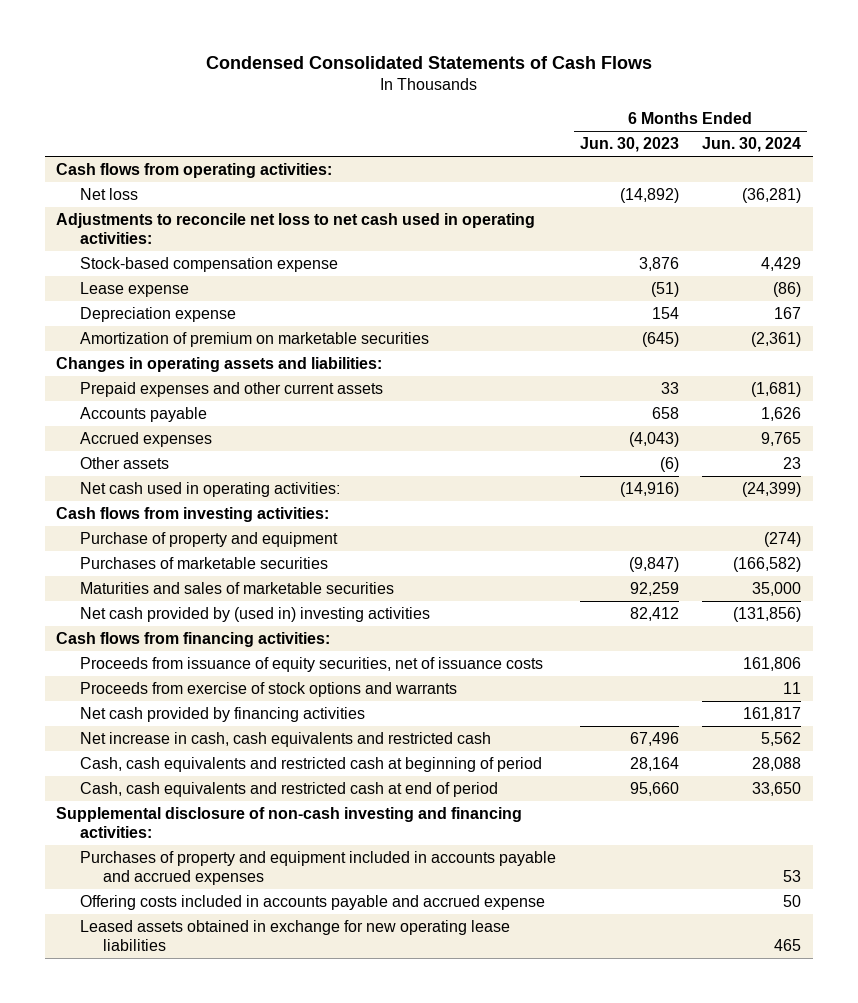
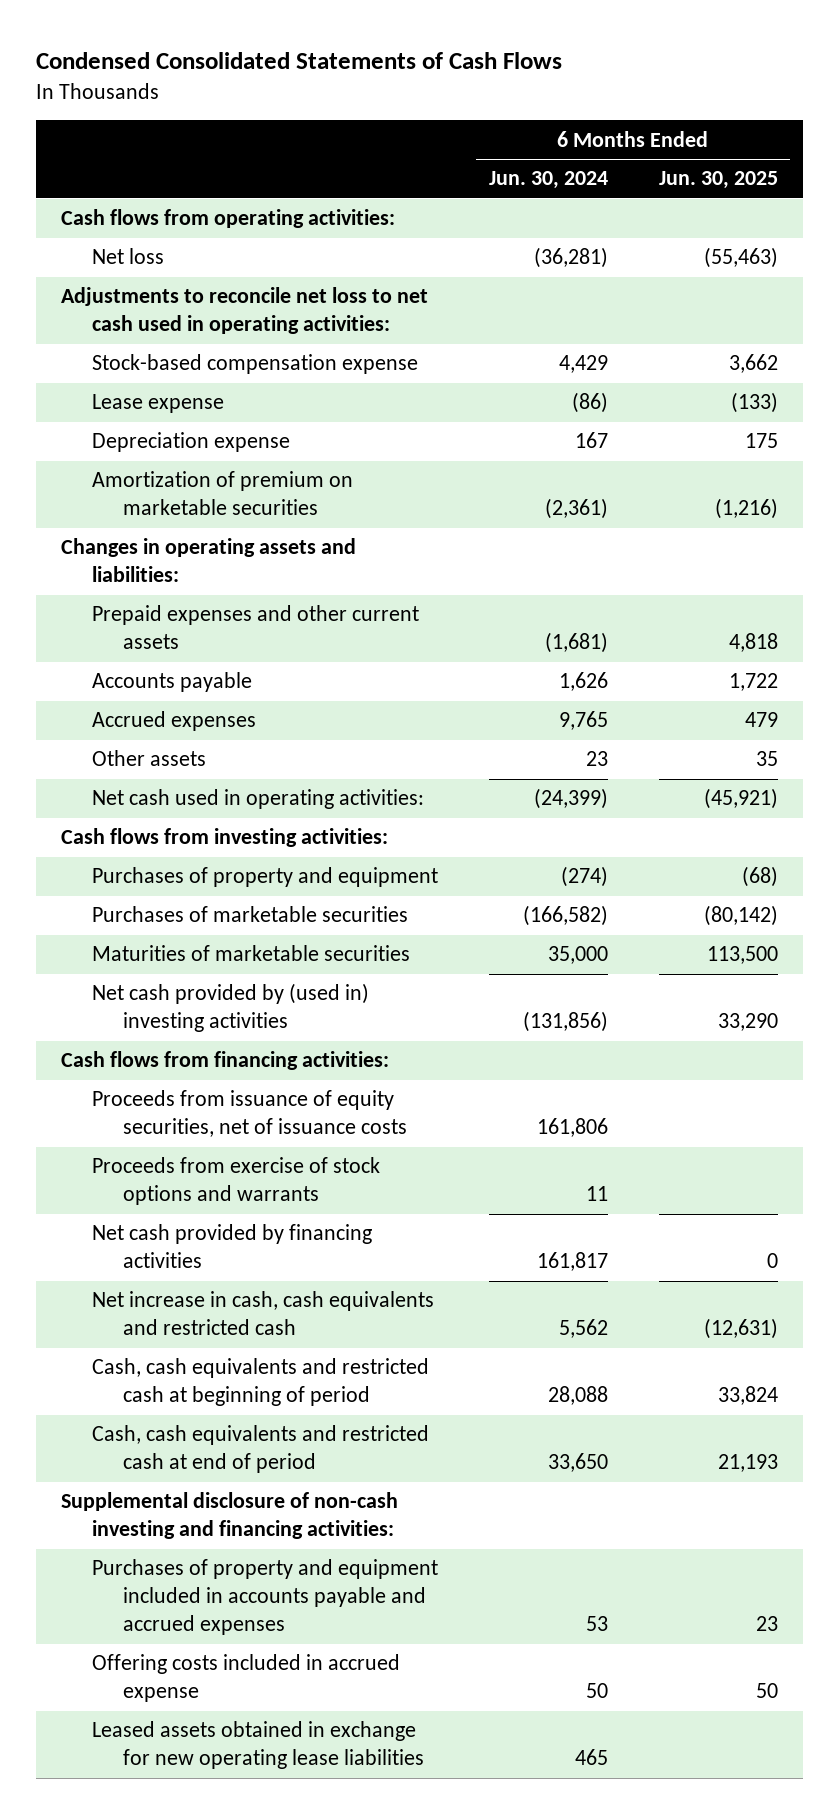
- | 6 Months Ended Jun. 30, 2023 | 6 Months Ended Jun. 30, 2024
+ | 6 Months Ended Jun. 30, 2024 | 6 Months Ended Jun. 30, 2025
- Purchase of property and equipment | | (274)
+ Purchases of property and equipment | (274) | (68)
- Maturities and sales of marketable securities | 92,259 | 35,000
+ Maturities of marketable securities | 35,000 | 113,500
- Offering costs included in accounts payable and accrued expense | | 50
+ Offering costs included in accrued expense | 50 | 50

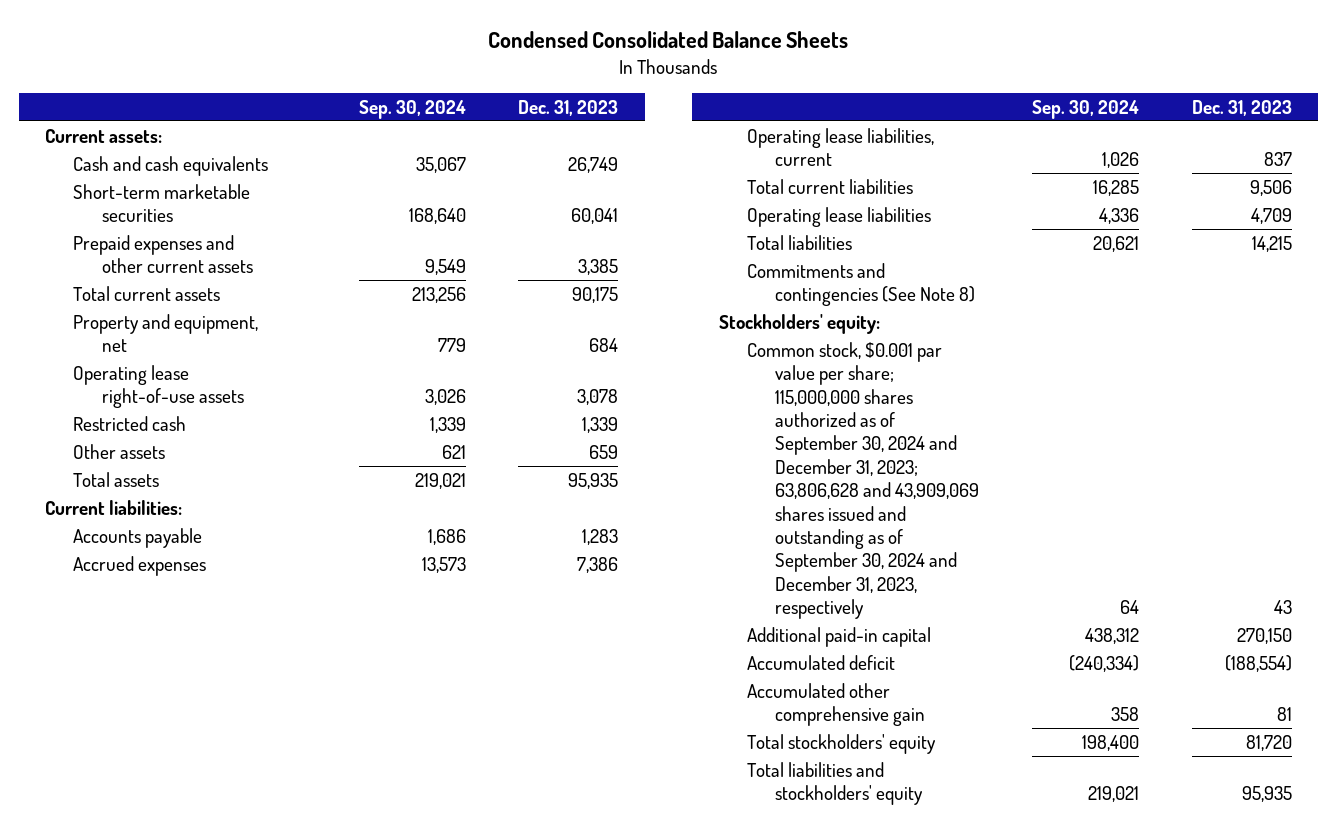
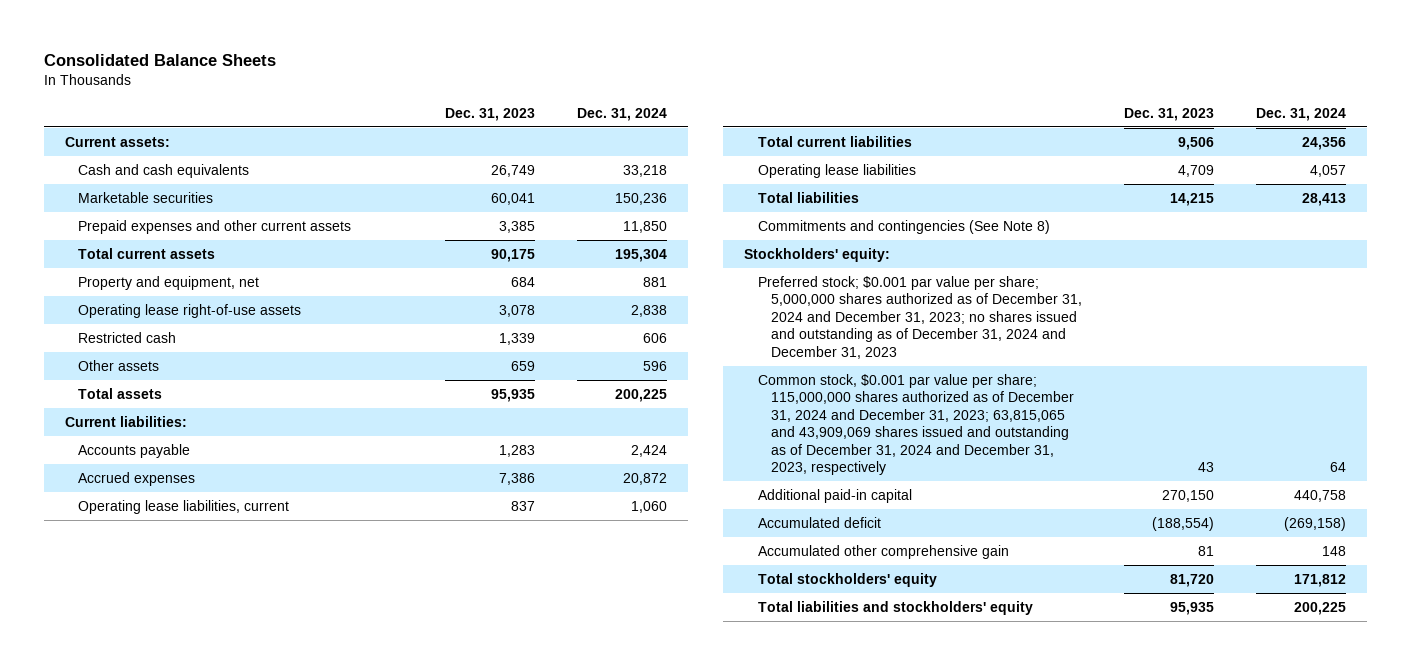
- Condensed Consolidated Balance Sheets
+ Consolidated Balance Sheets
- | Sep. 30, 2024 | Dec. 31, 2023
+ | Dec. 31, 2023 | Dec. 31, 2024
- Short-term marketable securities | 168,640 | 60,041
+ Marketable securities | 60,041 | 150,236
- Common stock, $0.001 par value per share; 115,000,000 shares authorized as of September 30, 2024 and December 31, 2023; 63,806,628 and 43,909,069 shares issued and outstanding as of September 30, 2024 and December 31, 2023, respectively | 64 | 43
+ Preferred stock; $0.001 par value per share; 5,000,000 shares authorized as of December 31, 2024 and December 31, 2023; no shares issued and outstanding as of December 31, 2024 and December 31, 2023
+ Common stock, $0.001 par value per share; 115,000,000 shares authorized as of December 31, 2024 and December 31, 2023; 63,815,065 and 43,909,069 shares issued and outstanding as of December 31, 2024 and December 31, 2023, respectively | 43 | 64

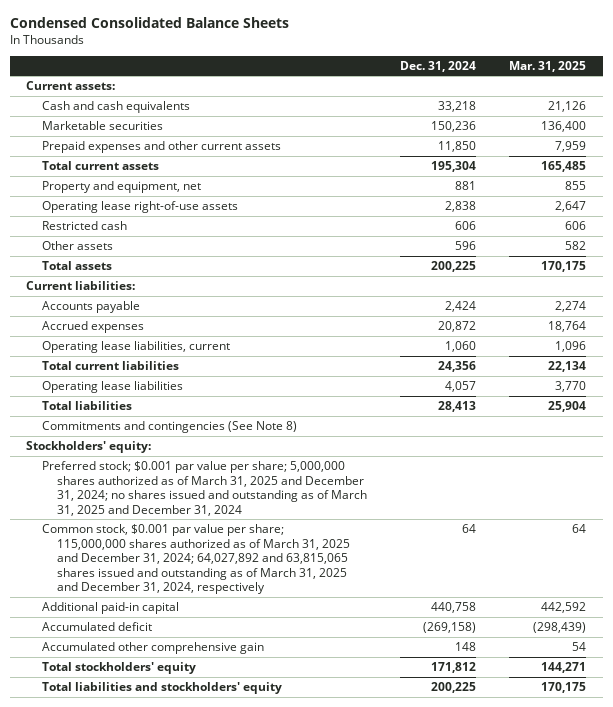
- Consolidated Balance Sheets
+ Condensed Consolidated Balance Sheets
- | Dec. 31, 2023 | Dec. 31, 2024
+ | Dec. 31, 2024 | Mar. 31, 2025
- Preferred stock; $0.001 par value per share; 5,000,000 shares authorized as of December 31, 2024 and December 31, 2023; no shares issued and outstanding as of December 31, 2024 and December 31, 2023
- Common stock, $0.001 par value per share; 115,000,000 shares authorized as of December 31, 2024 and December 31, 2023; 63,815,065 and 43,909,069 shares issued and outstanding as of December 31, 2024 and December 31, 2023, respectively | 43 | 64
+ Preferred stock; $0.001 par value per share; 5,000,000 shares authorized as of March 31, 2025 and December 31, 2024; no shares issued and outstanding as of March 31, 2025 and December 31, 2024
+ Common stock, $0.001 par value per share; 115,000,000 shares authorized as of March 31, 2025 and December 31, 2024; 64,027,892 and 63,815,065 shares issued and outstanding as of March 31, 2025 and December 31, 2024, respectively | 64 | 64

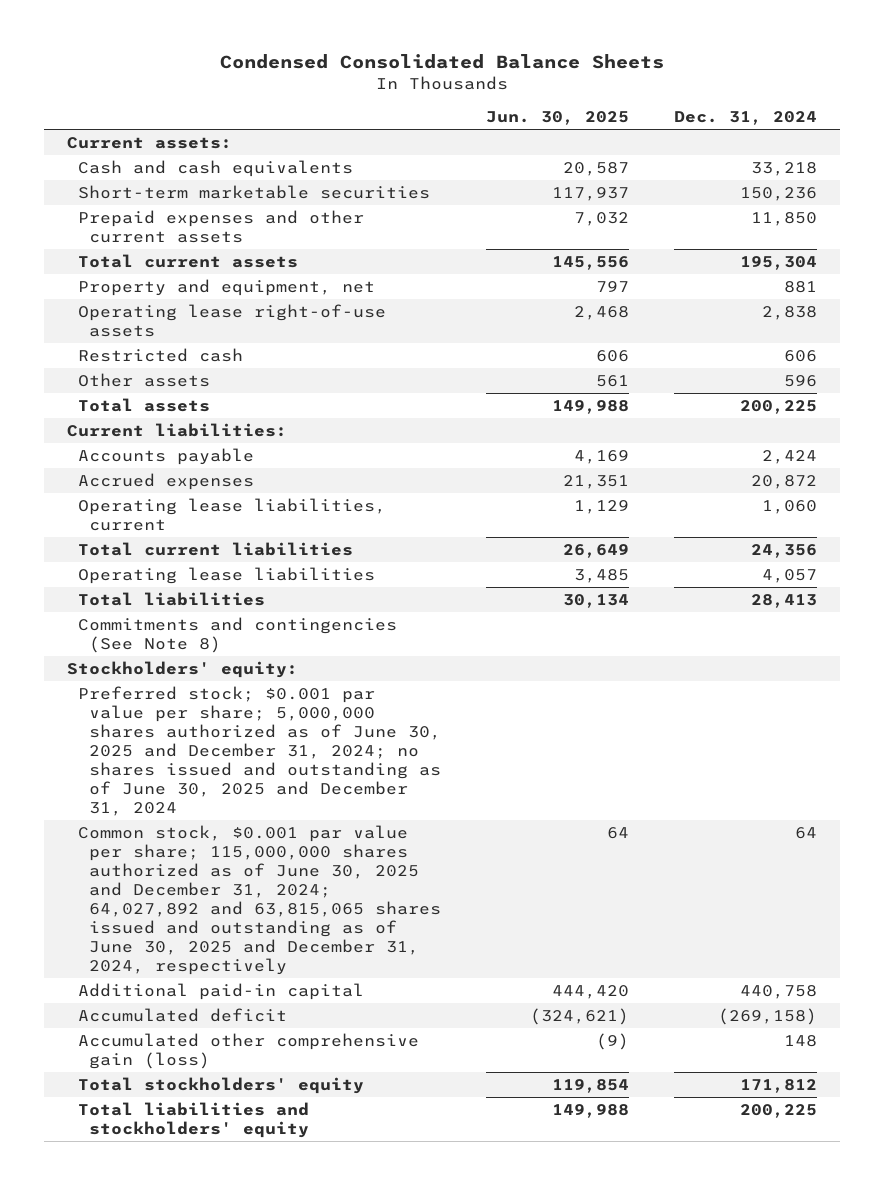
- | Dec. 31, 2024 | Mar. 31, 2025
+ | Jun. 30, 2025 | Dec. 31, 2024
- Marketable securities | 150,236 | 136,400
+ Short-term marketable securities | 117,937 | 150,236
- Preferred stock; $0.001 par value per share; 5,000,000 shares authorized as of March 31, 2025 and December 31, 2024; no shares issued and outstanding as of March 31, 2025 and December 31, 2024
- Common stock, $0.001 par value per share; 115,000,000 shares authorized as of March 31, 2025 and December 31, 2024; 64,027,892 and 63,815,065 shares issued and outstanding as of March 31, 2025 and December 31, 2024, respectively | 64 | 64
+ Preferred stock; $0.001 par value per share; 5,000,000 shares authorized as of June 30, 2025 and December 31, 2024; no shares issued and outstanding as of June 30, 2025 and December 31, 2024
+ Common stock, $0.001 par value per share; 115,000,000 shares authorized as of June 30, 2025 and December 31, 2024; 64,027,892 and 63,815,065 shares issued and outstanding as of June 30, 2025 and December 31, 2024, respectively | 64 | 64
- Accumulated other comprehensive gain | 148 | 54
+ Accumulated other comprehensive gain (loss) | (9) | 148

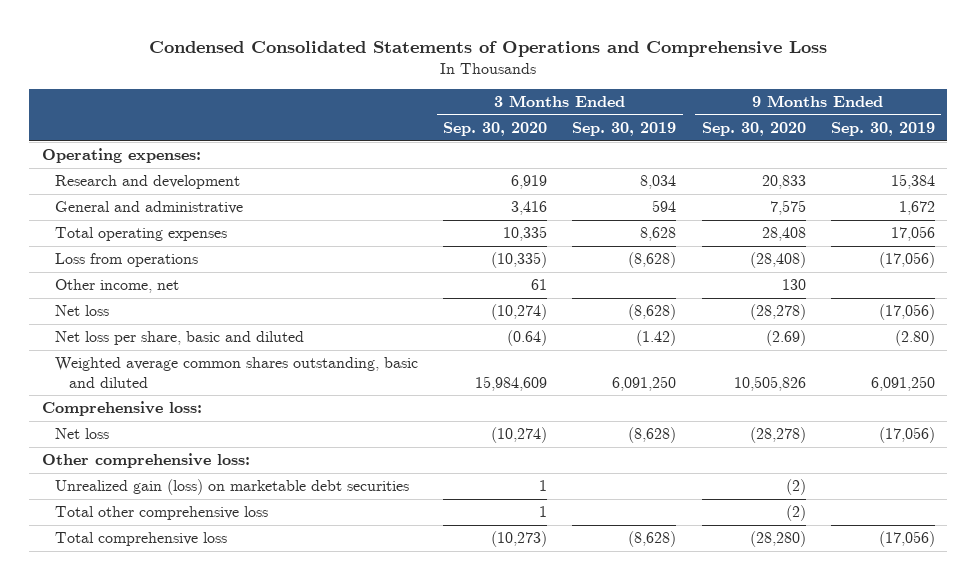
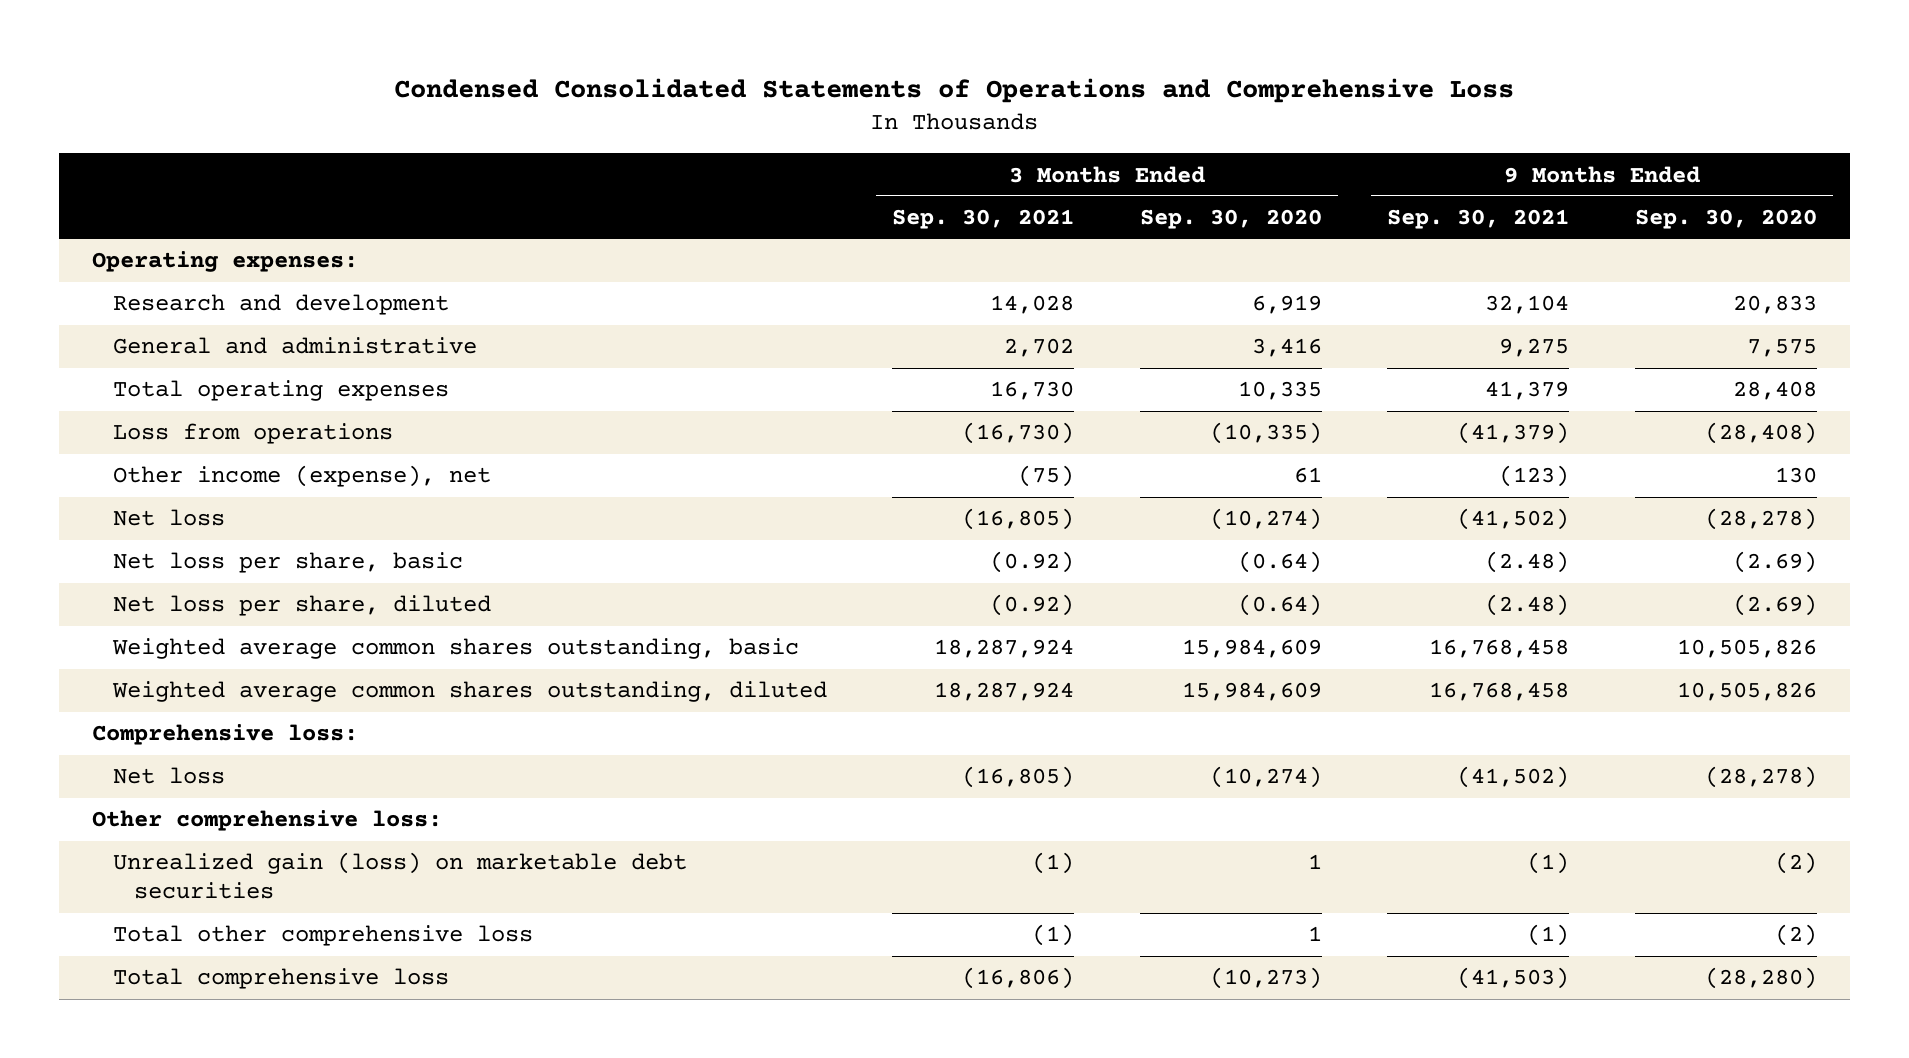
- | 3 Months Ended Sep. 30, 2020 | 3 Months Ended Sep. 30, 2019 | 9 Months Ended Sep. 30, 2020 | 9 Months Ended Sep. 30, 2019
+ | 3 Months Ended Sep. 30, 2021 | 3 Months Ended Sep. 30, 2020 | 9 Months Ended Sep. 30, 2021 | 9 Months Ended Sep. 30, 2020
- Other income, net | 61 | | 130 |
+ Other income (expense), net | (75) | 61 | (123) | 130
- Net loss per share, basic and diluted | (0.64) | (1.42) | (2.69) | (2.80)
- Weighted average common shares outstanding, basic and diluted | 15,984,609 | 6,091,250 | 10,505,826 | 6,091,250
+ Net loss per share, basic | (0.92) | (0.64) | (2.48) | (2.69)
+ Net loss per share, diluted | (0.92) | (0.64) | (2.48) | (2.69)
+ Weighted average common shares outstanding, basic | 18,287,924 | 15,984,609 | 16,768,458 | 10,505,826
+ Weighted average common shares outstanding, diluted | 18,287,924 | 15,984,609 | 16,768,458 | 10,505,826

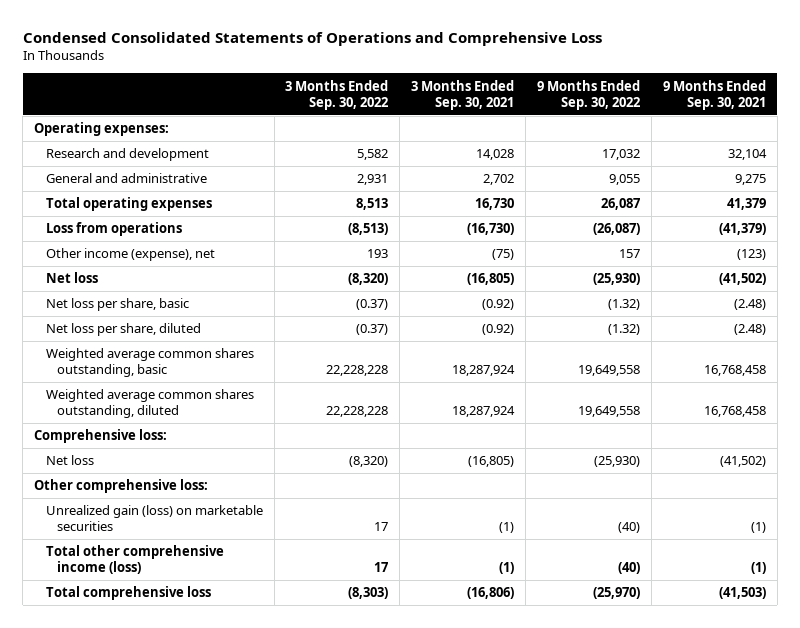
- | 3 Months Ended Sep. 30, 2021 | 3 Months Ended Sep. 30, 2020 | 9 Months Ended Sep. 30, 2021 | 9 Months Ended Sep. 30, 2020
+ | 3 Months Ended Sep. 30, 2022 | 3 Months Ended Sep. 30, 2021 | 9 Months Ended Sep. 30, 2022 | 9 Months Ended Sep. 30, 2021
- Unrealized gain (loss) on marketable debt securities | (1) | 1 | (1) | (2)
- Total other comprehensive loss | (1) | 1 | (1) | (2)
+ Unrealized gain (loss) on marketable securities | 17 | (1) | (40) | (1)
+ Total other comprehensive income (loss) | 17 | (1) | (40) | (1)

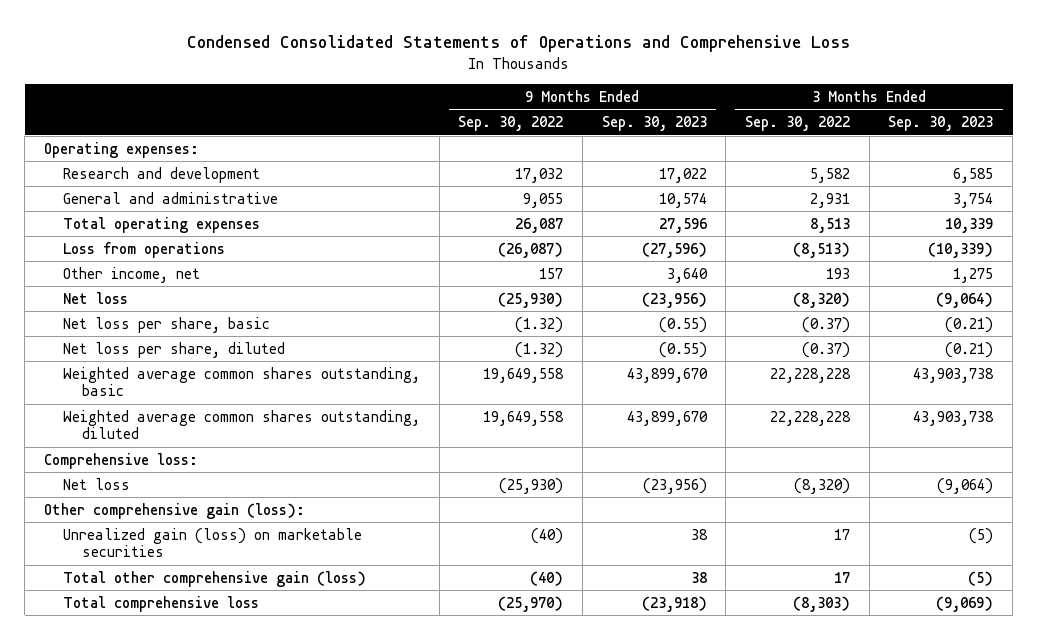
- | 3 Months Ended Sep. 30, 2022 | 3 Months Ended Sep. 30, 2021 | 9 Months Ended Sep. 30, 2022 | 9 Months Ended Sep. 30, 2021
+ | 9 Months Ended Sep. 30, 2022 | 9 Months Ended Sep. 30, 2023 | 3 Months Ended Sep. 30, 2022 | 3 Months Ended Sep. 30, 2023
- Other income (expense), net | 193 | (75) | 157 | (123)
+ Other income, net | 157 | 3,640 | 193 | 1,275
- Other comprehensive loss:
+ Other comprehensive gain (loss):
- Total other comprehensive income (loss) | 17 | (1) | (40) | (1)
+ Total other comprehensive gain (loss) | (40) | 38 | 17 | (5)

